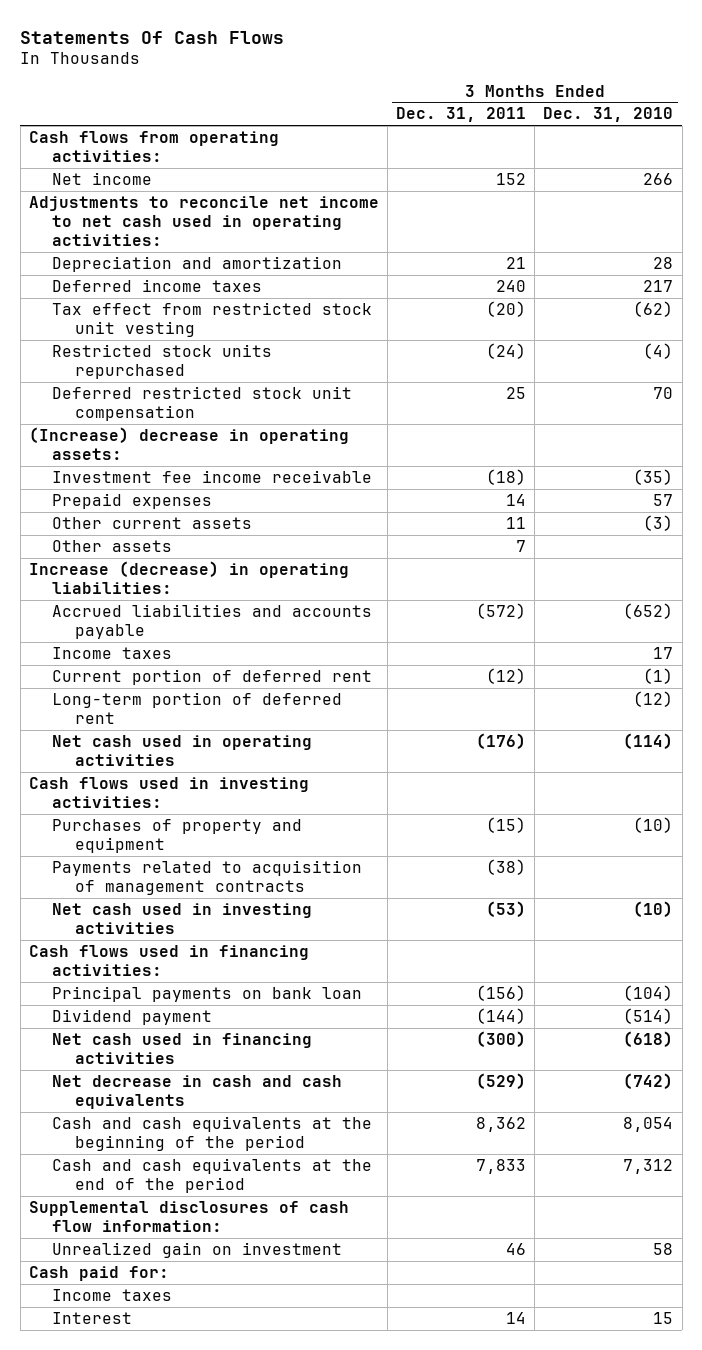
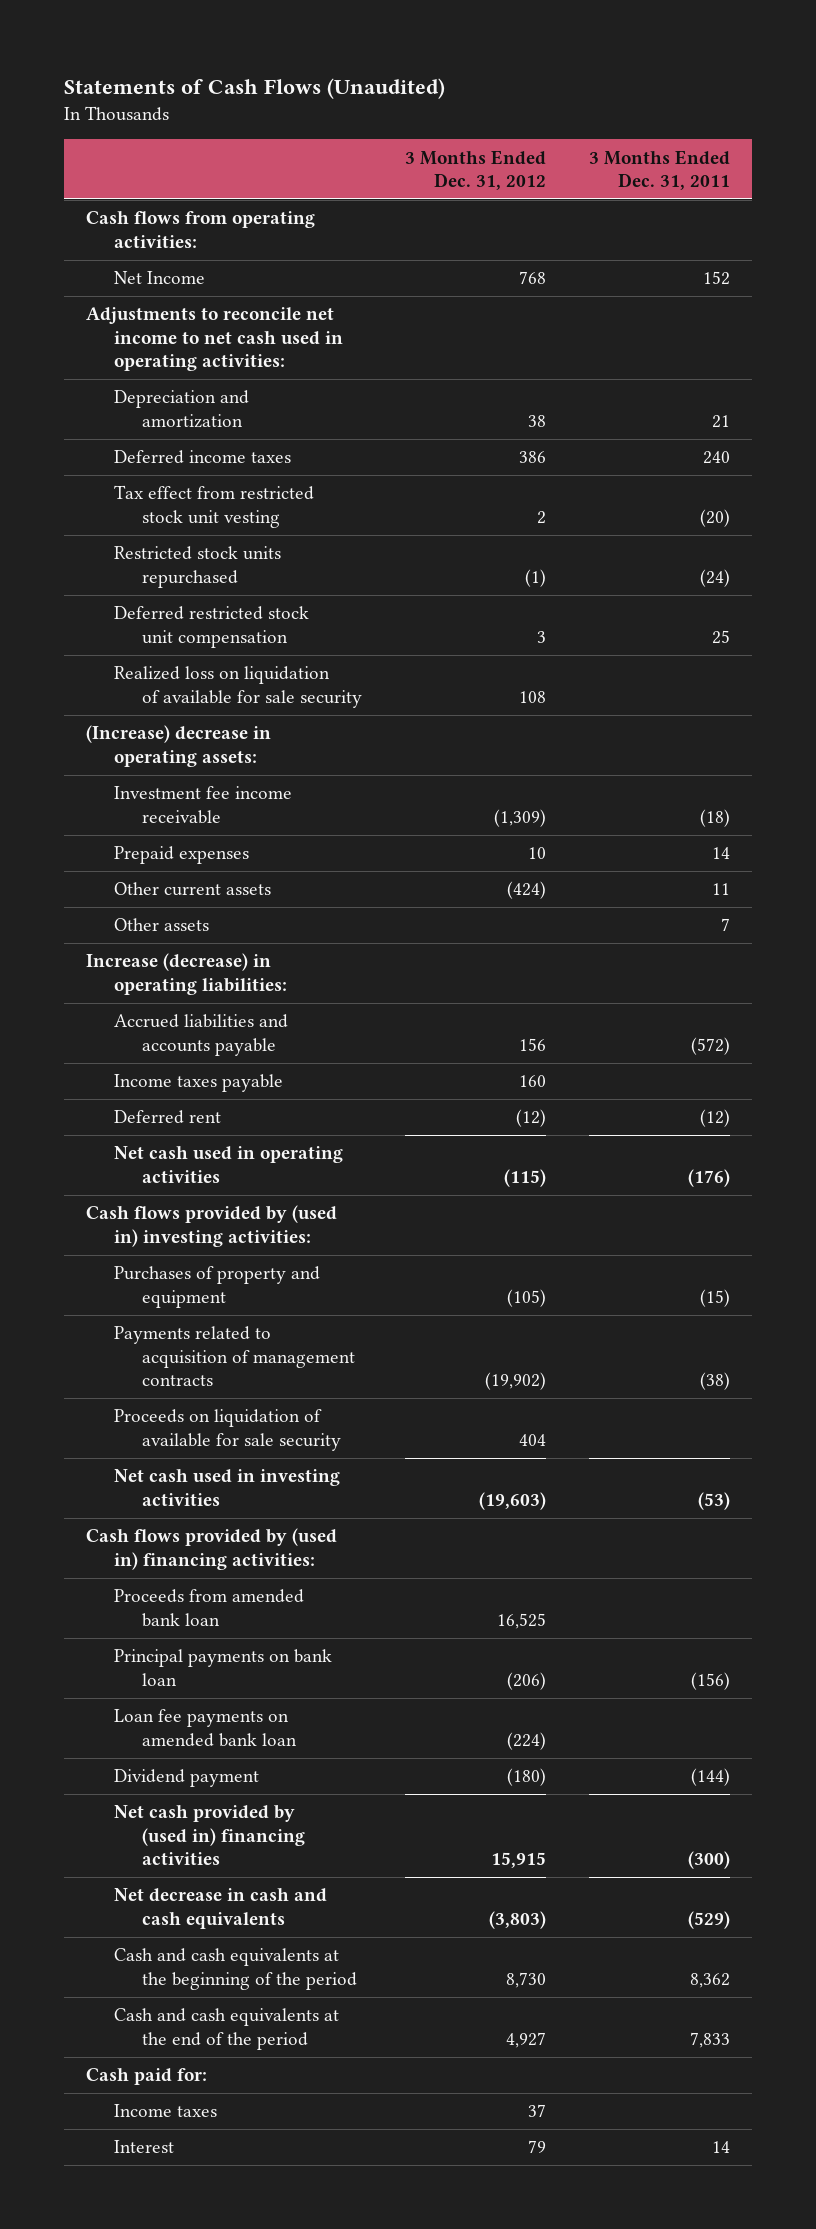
- Statements Of Cash Flows
+ Statements of Cash Flows (Unaudited)
- | 3 Months Ended Dec. 31, 2011 | 3 Months Ended Dec. 31, 2010
+ | 3 Months Ended Dec. 31, 2012 | 3 Months Ended Dec. 31, 2011
- Net income | 152 | 266
+ Net Income | 768 | 152
+ Realized loss on liquidation of available for sale security | 108 |
- Income taxes | | 17
- Current portion of deferred rent | (12) | (1)
- Long-term portion of deferred rent | | (12)
+ Income taxes payable | 160 |
+ Deferred rent | (12) | (12)
- Cash flows used in investing activities:
+ Cash flows provided by (used in) investing activities:
+ Proceeds on liquidation of available for sale security | 404 |
- Cash flows used in financing activities:
+ Cash flows provided by (used in) financing activities:
+ Proceeds from amended bank loan | 16,525 |
+ Loan fee payments on amended bank loan | (224) |
- Net cash used in financing activities | (300) | (618)
+ Net cash provided by (used in) financing activities | 15,915 | (300)
- Supplemental disclosures of cash flow information:
- Unrealized gain on investment | 46 | 58

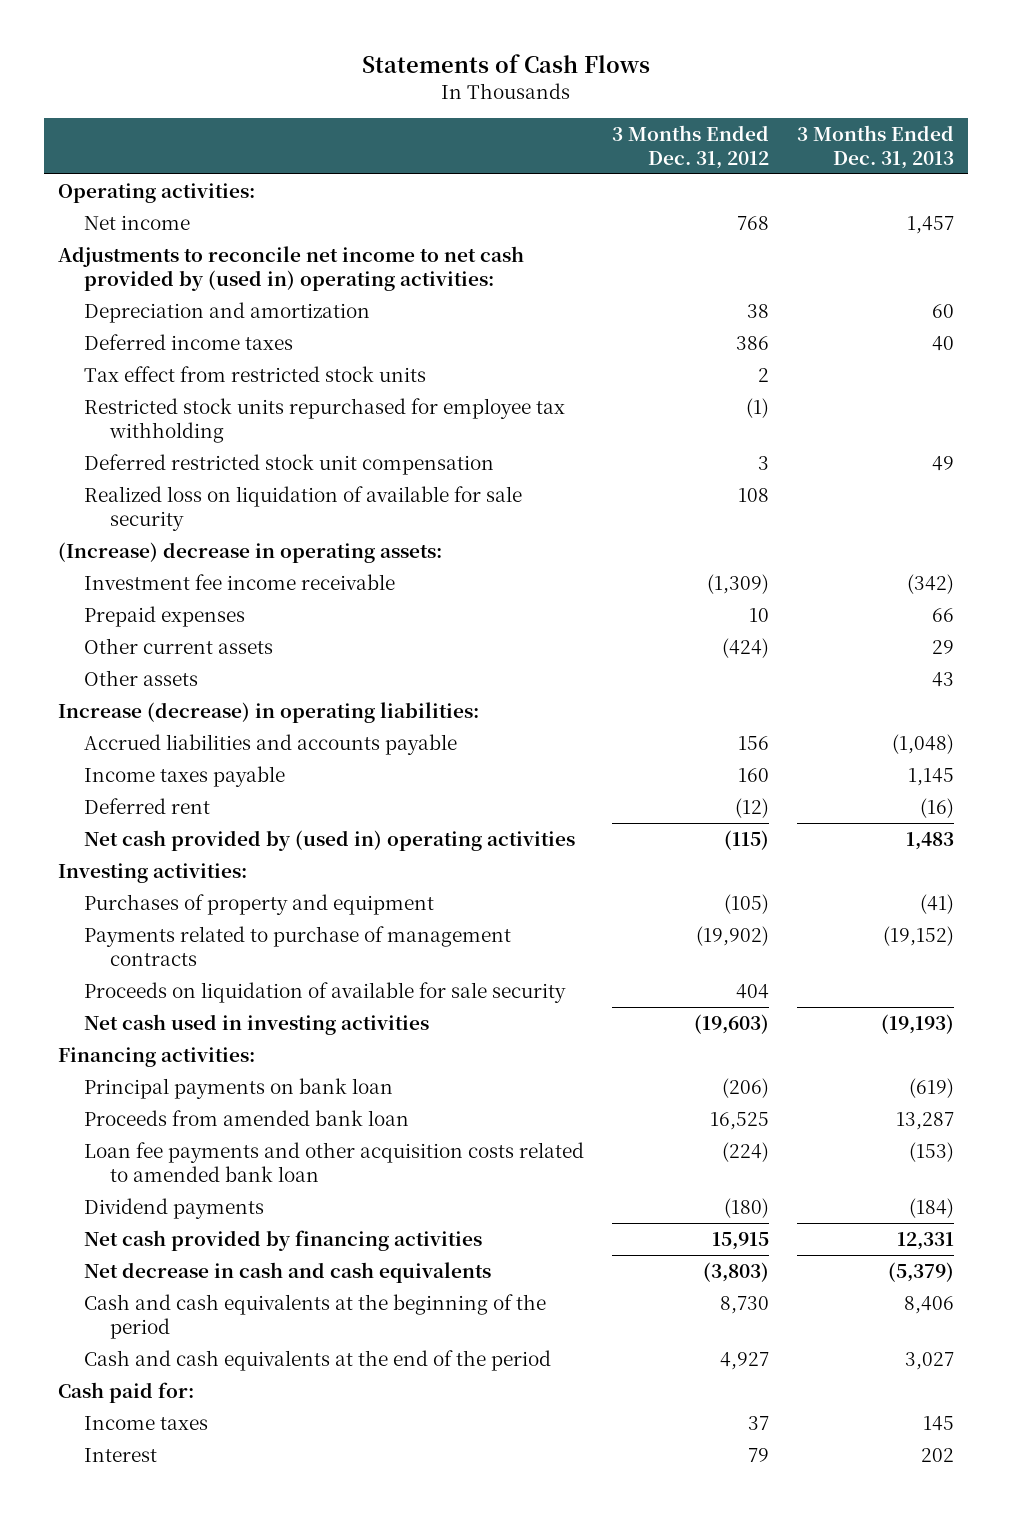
- Statements of Cash Flows (Unaudited)
+ Statements of Cash Flows
- | 3 Months Ended Dec. 31, 2012 | 3 Months Ended Dec. 31, 2011
+ | 3 Months Ended Dec. 31, 2012 | 3 Months Ended Dec. 31, 2013
- Cash flows from operating activities:
- Net Income | 768 | 152
- Adjustments to reconcile net income to net cash used in operating activities:
+ Operating activities:
+ Net income | 768 | 1,457
+ Adjustments to reconcile net income to net cash provided by (used in) operating activities:
- Tax effect from restricted stock unit vesting | 2 | (20)
- Restricted stock units repurchased | (1) | (24)
+ Tax effect from restricted stock units | 2 |
+ Restricted stock units repurchased for employee tax withholding | (1) |
- Net cash used in operating activities | (115) | (176)
- Cash flows provided by (used in) investing activities:
+ Net cash provided by (used in) operating activities | (115) | 1,483
+ Investing activities:
- Payments related to acquisition of management contracts | (19,902) | (38)
+ Payments related to purchase of management contracts | (19,902) | (19,152)
- Cash flows provided by (used in) financing activities:
+ Financing activities:
- Loan fee payments on amended bank loan | (224) |
- Dividend payment | (180) | (144)
- Net cash provided by (used in) financing activities | 15,915 | (300)
moved down: Proceeds from amended bank loan | 16,525 | 13,287
+ Loan fee payments and other acquisition costs related to amended bank loan | (224) | (153)
+ Dividend payments | (180) | (184)
+ Net cash provided by financing activities | 15,915 | 12,331

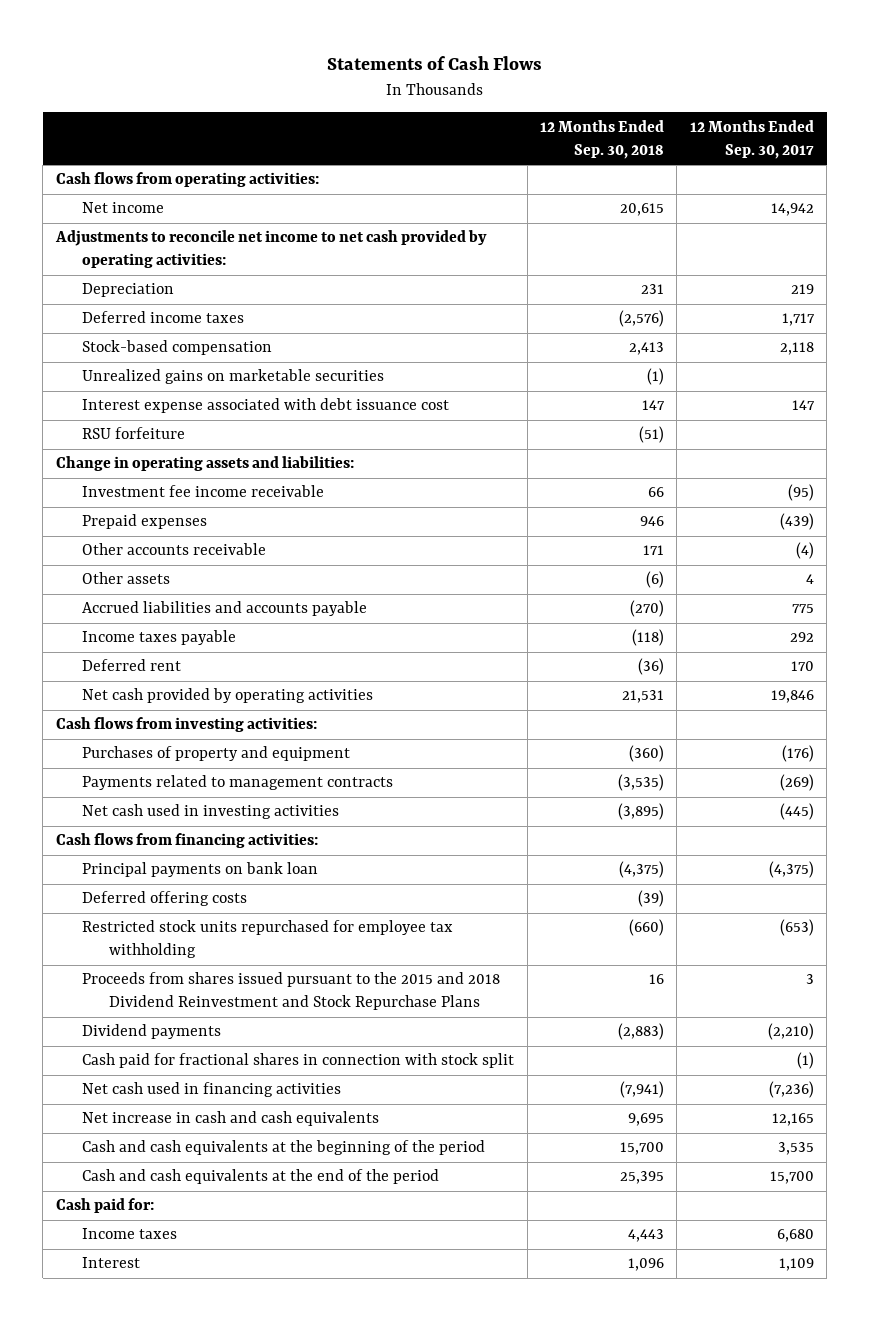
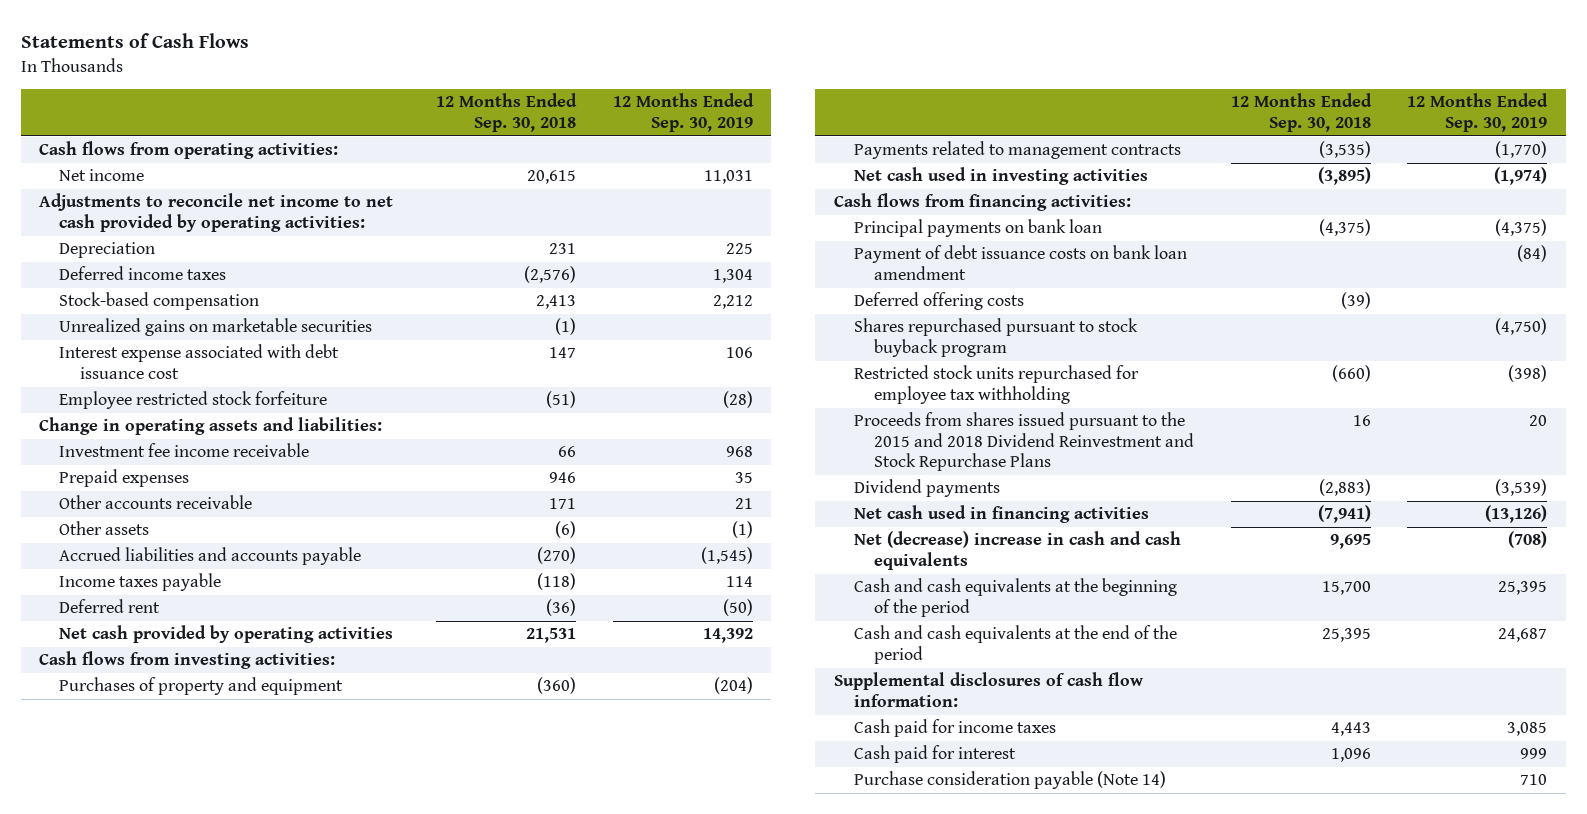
- | 12 Months Ended Sep. 30, 2018 | 12 Months Ended Sep. 30, 2017
+ | 12 Months Ended Sep. 30, 2018 | 12 Months Ended Sep. 30, 2019
- RSU forfeiture | (51) |
+ Employee restricted stock forfeiture | (51) | (28)
+ Payment of debt issuance costs on bank loan amendment | | (84)
+ Shares repurchased pursuant to stock buyback program | | (4,750)
- Cash paid for fractional shares in connection with stock split | | (1)
- Net increase in cash and cash equivalents | 9,695 | 12,165
+ Net (decrease) increase in cash and cash equivalents | 9,695 | (708)
- Cash paid for:
- Income taxes | 4,443 | 6,680
- Interest | 1,096 | 1,109
+ Supplemental disclosures of cash flow information:
+ Cash paid for income taxes | 4,443 | 3,085
+ Cash paid for interest | 1,096 | 999
+ Purchase consideration payable (Note 14) | | 710

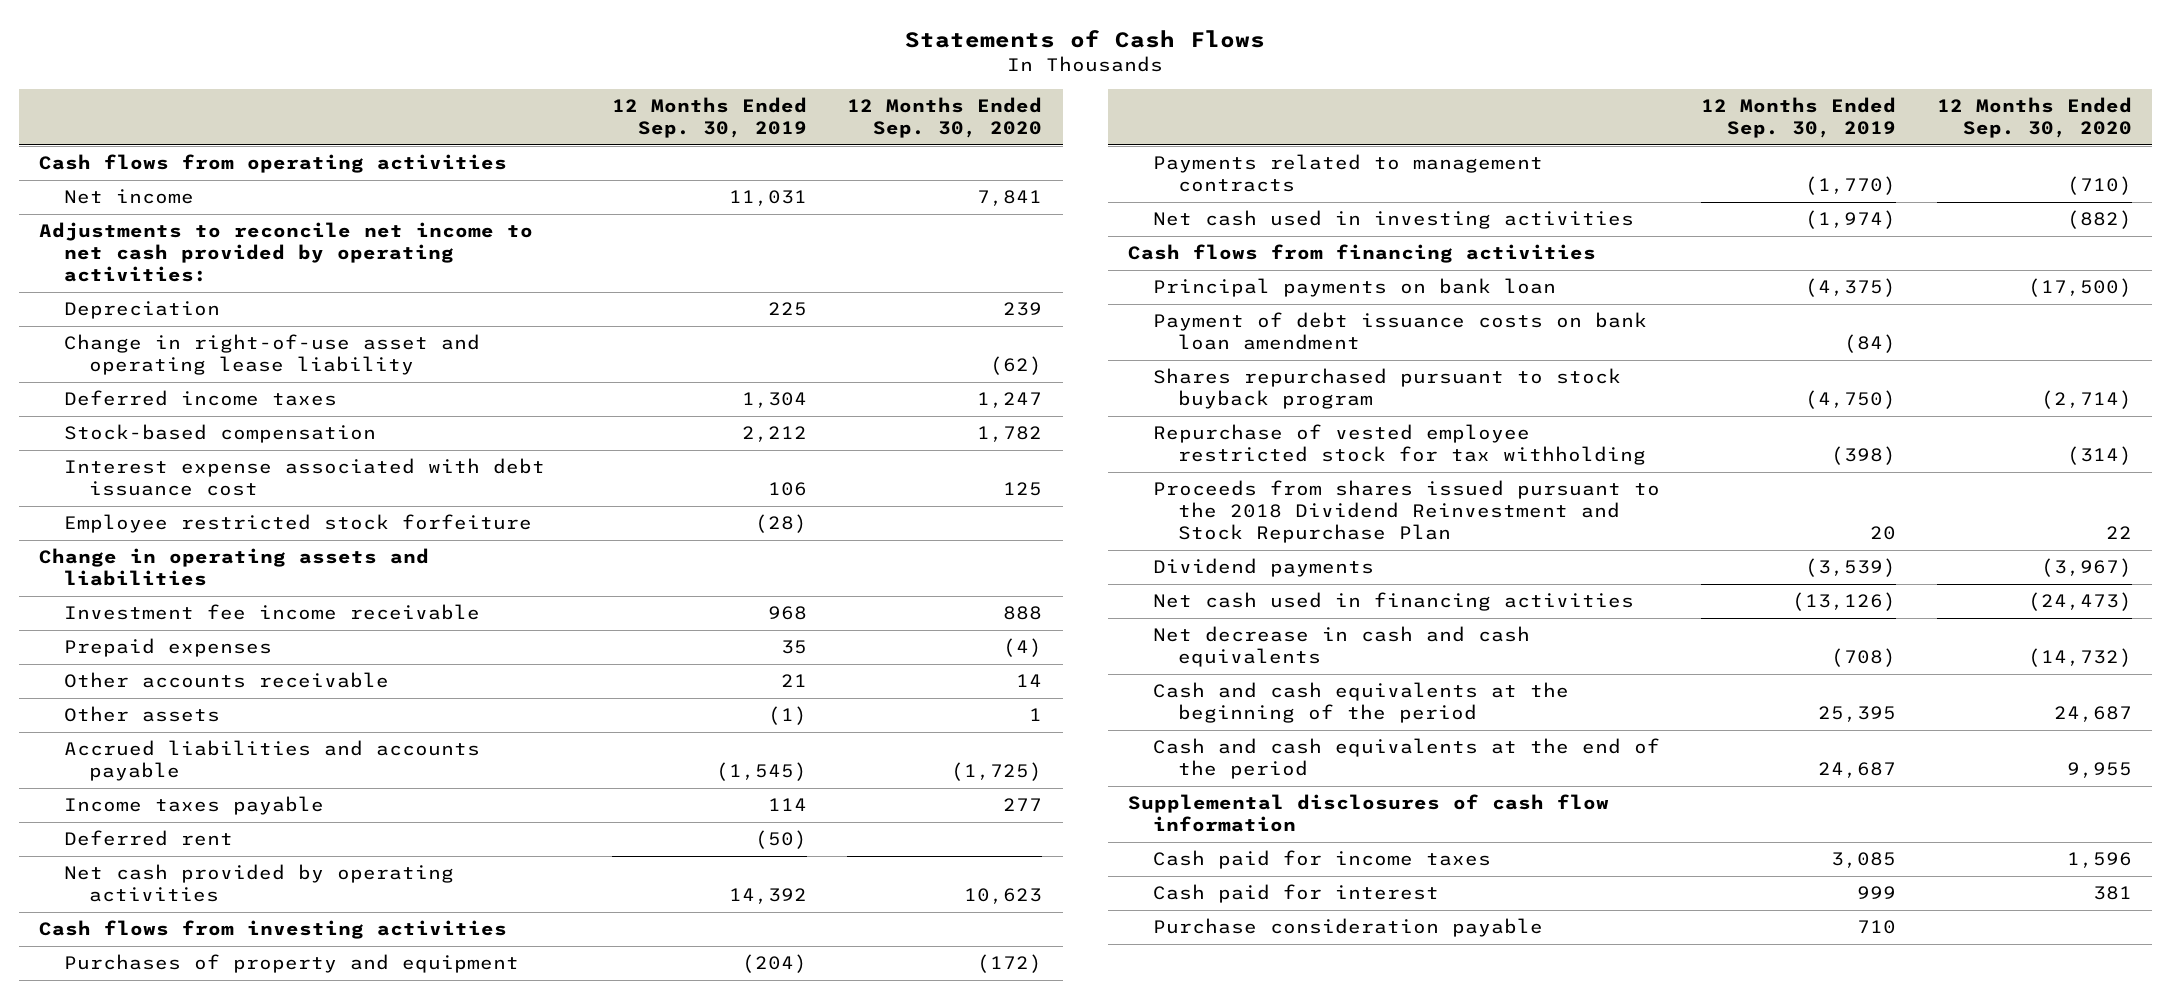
- | 12 Months Ended Sep. 30, 2018 | 12 Months Ended Sep. 30, 2019
+ | 12 Months Ended Sep. 30, 2019 | 12 Months Ended Sep. 30, 2020
- Cash flows from operating activities:
+ Cash flows from operating activities
+ Change in right-of-use asset and operating lease liability | | (62)
- Unrealized gains on marketable securities | (1) |
- Change in operating assets and liabilities:
+ Change in operating assets and liabilities
- Cash flows from investing activities:
+ Cash flows from investing activities
- Cash flows from financing activities:
+ Cash flows from financing activities
- Deferred offering costs | (39) |
- Restricted stock units repurchased for employee tax withholding | (660) | (398)
- Proceeds from shares issued pursuant to the 2015 and 2018 Dividend Reinvestment and Stock Repurchase Plans | 16 | 20
+ Repurchase of vested employee restricted stock for tax withholding | (398) | (314)
+ Proceeds from shares issued pursuant to the 2018 Dividend Reinvestment and Stock Repurchase Plan | 20 | 22
- Net (decrease) increase in cash and cash equivalents | 9,695 | (708)
+ Net decrease in cash and cash equivalents | (708) | (14,732)
- Supplemental disclosures of cash flow information:
+ Supplemental disclosures of cash flow information
- Purchase consideration payable (Note 14) | | 710
+ Purchase consideration payable | 710 |

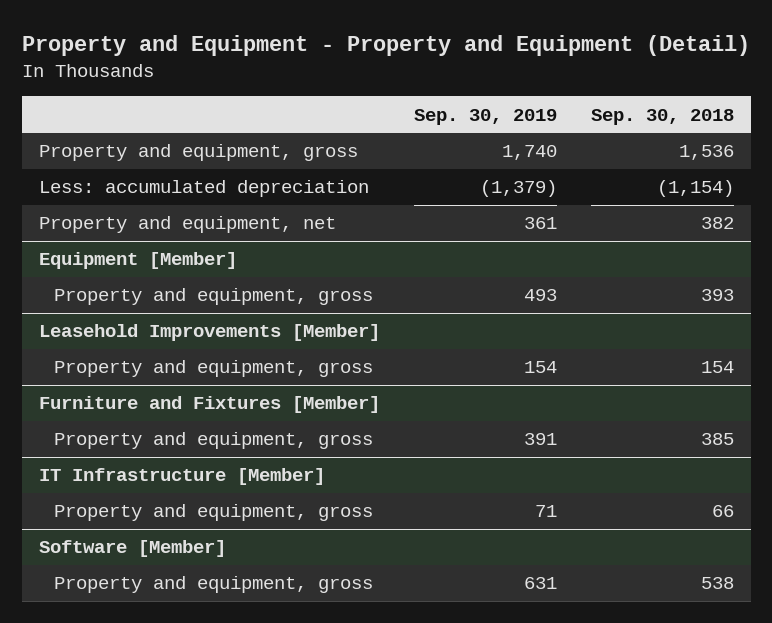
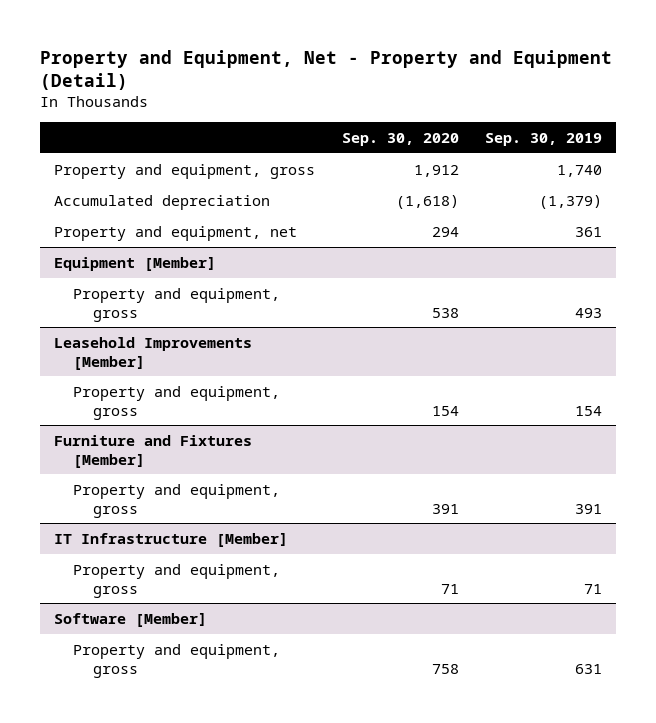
- Property and Equipment - Property and Equipment (Detail)
+ Property and Equipment, Net - Property and Equipment (Detail)
- | Sep. 30, 2019 | Sep. 30, 2018
+ | Sep. 30, 2020 | Sep. 30, 2019
- Less: accumulated depreciation | (1,379) | (1,154)
+ Accumulated depreciation | (1,618) | (1,379)

